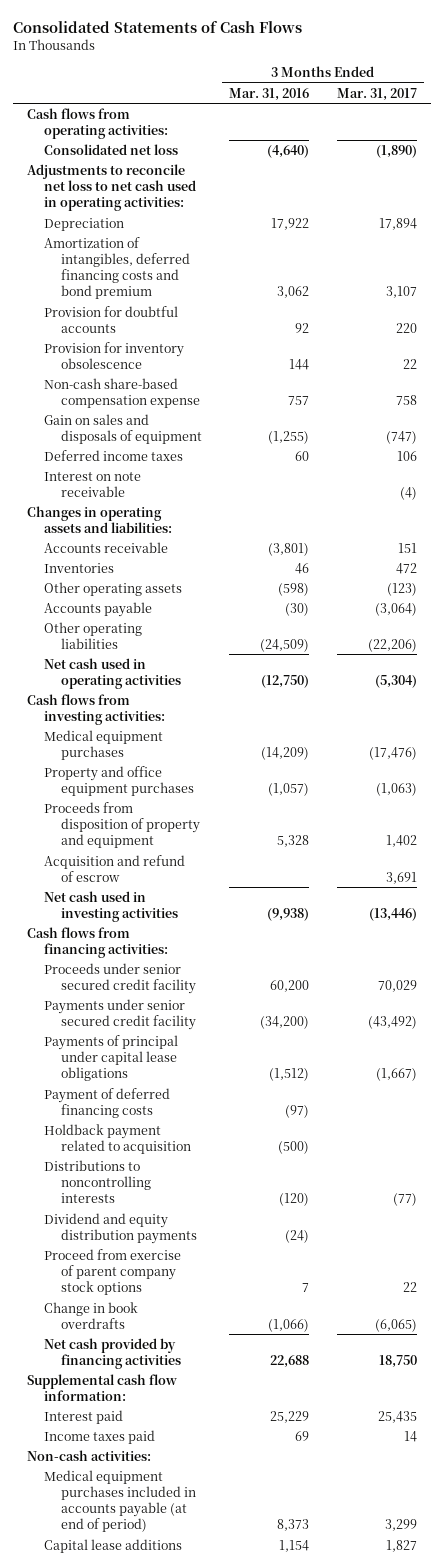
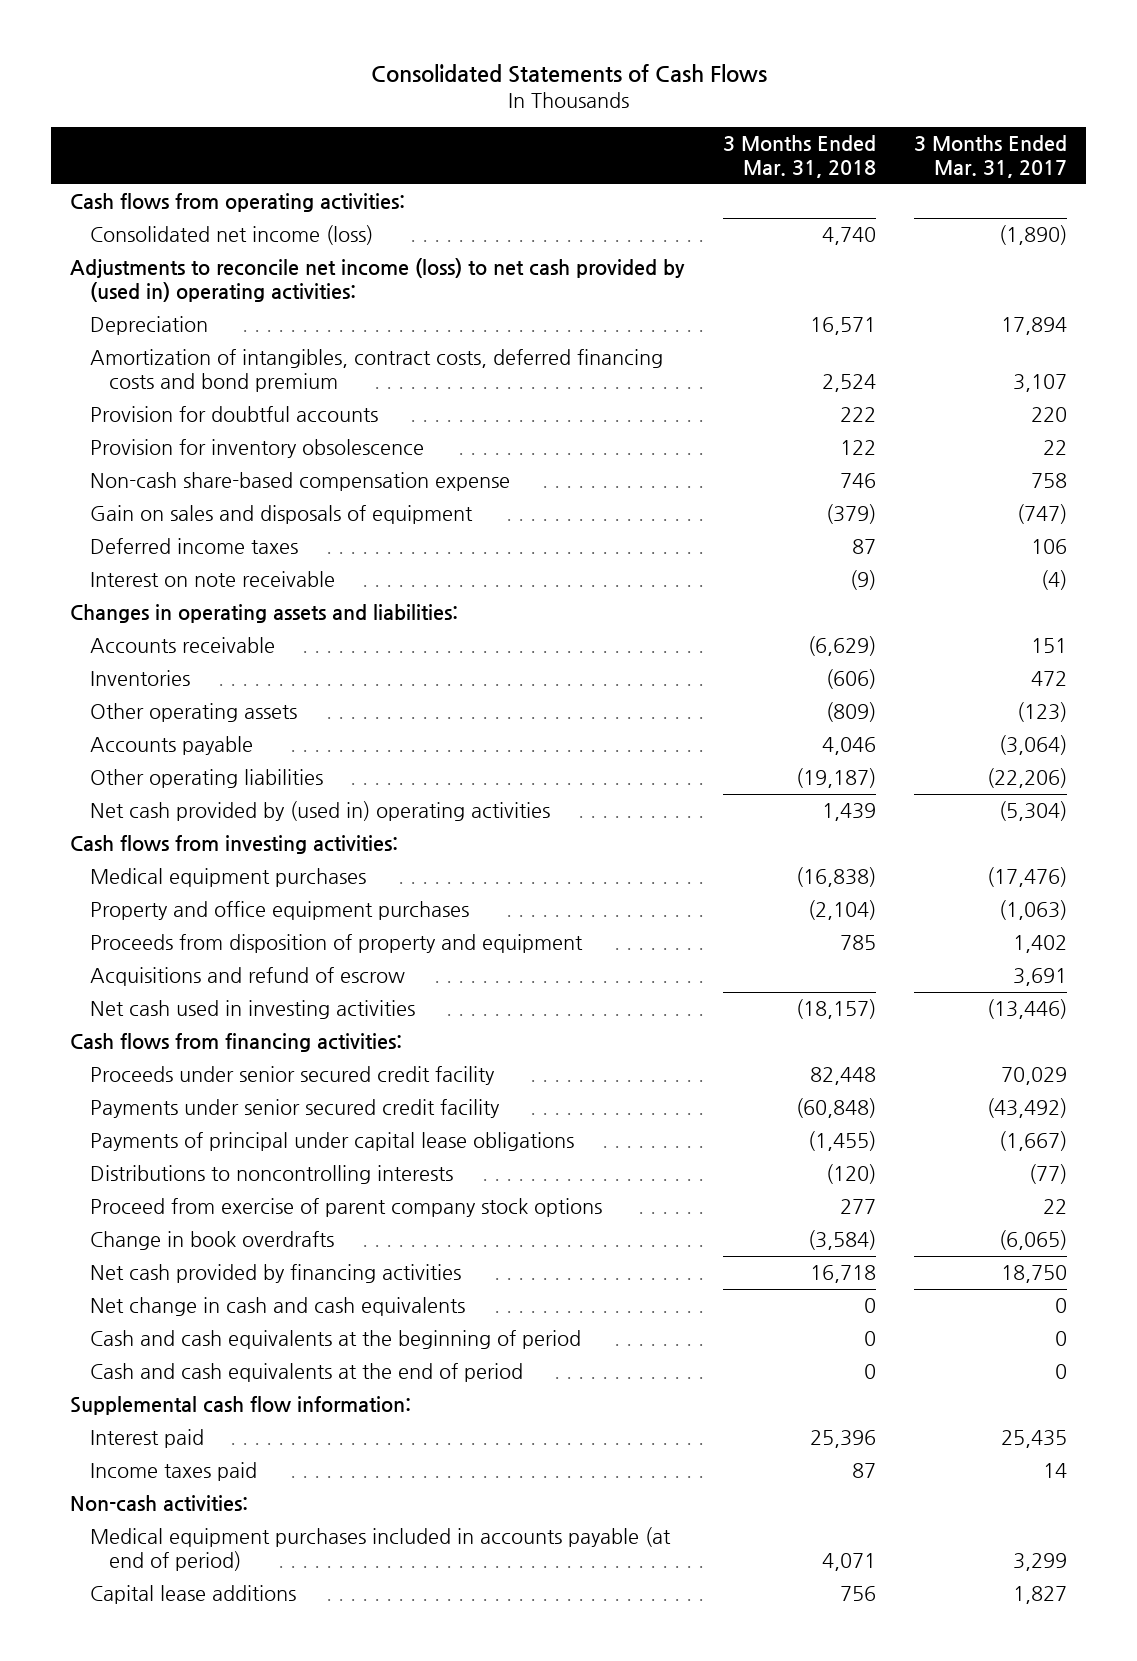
- | 3 Months Ended Mar. 31, 2016 | 3 Months Ended Mar. 31, 2017
+ | 3 Months Ended Mar. 31, 2018 | 3 Months Ended Mar. 31, 2017
- Consolidated net loss | (4,640) | (1,890)
- Adjustments to reconcile net loss to net cash used in operating activities:
+ Consolidated net income (loss) | 4,740 | (1,890)
+ Adjustments to reconcile net income (loss) to net cash provided by (used in) operating activities:
- Amortization of intangibles, deferred financing costs and bond premium | 3,062 | 3,107
+ Amortization of intangibles, contract costs, deferred financing costs and bond premium | 2,524 | 3,107
- Net cash used in operating activities | (12,750) | (5,304)
+ Net cash provided by (used in) operating activities | 1,439 | (5,304)
- Acquisition and refund of escrow | | 3,691
+ Acquisitions and refund of escrow | | 3,691
- Payment of deferred financing costs | (97) |
- Holdback payment related to acquisition | (500) |
- Dividend and equity distribution payments | (24) |
+ Net change in cash and cash equivalents | 0 | 0
+ Cash and cash equivalents at the beginning of period | 0 | 0
+ Cash and cash equivalents at the end of period | 0 | 0

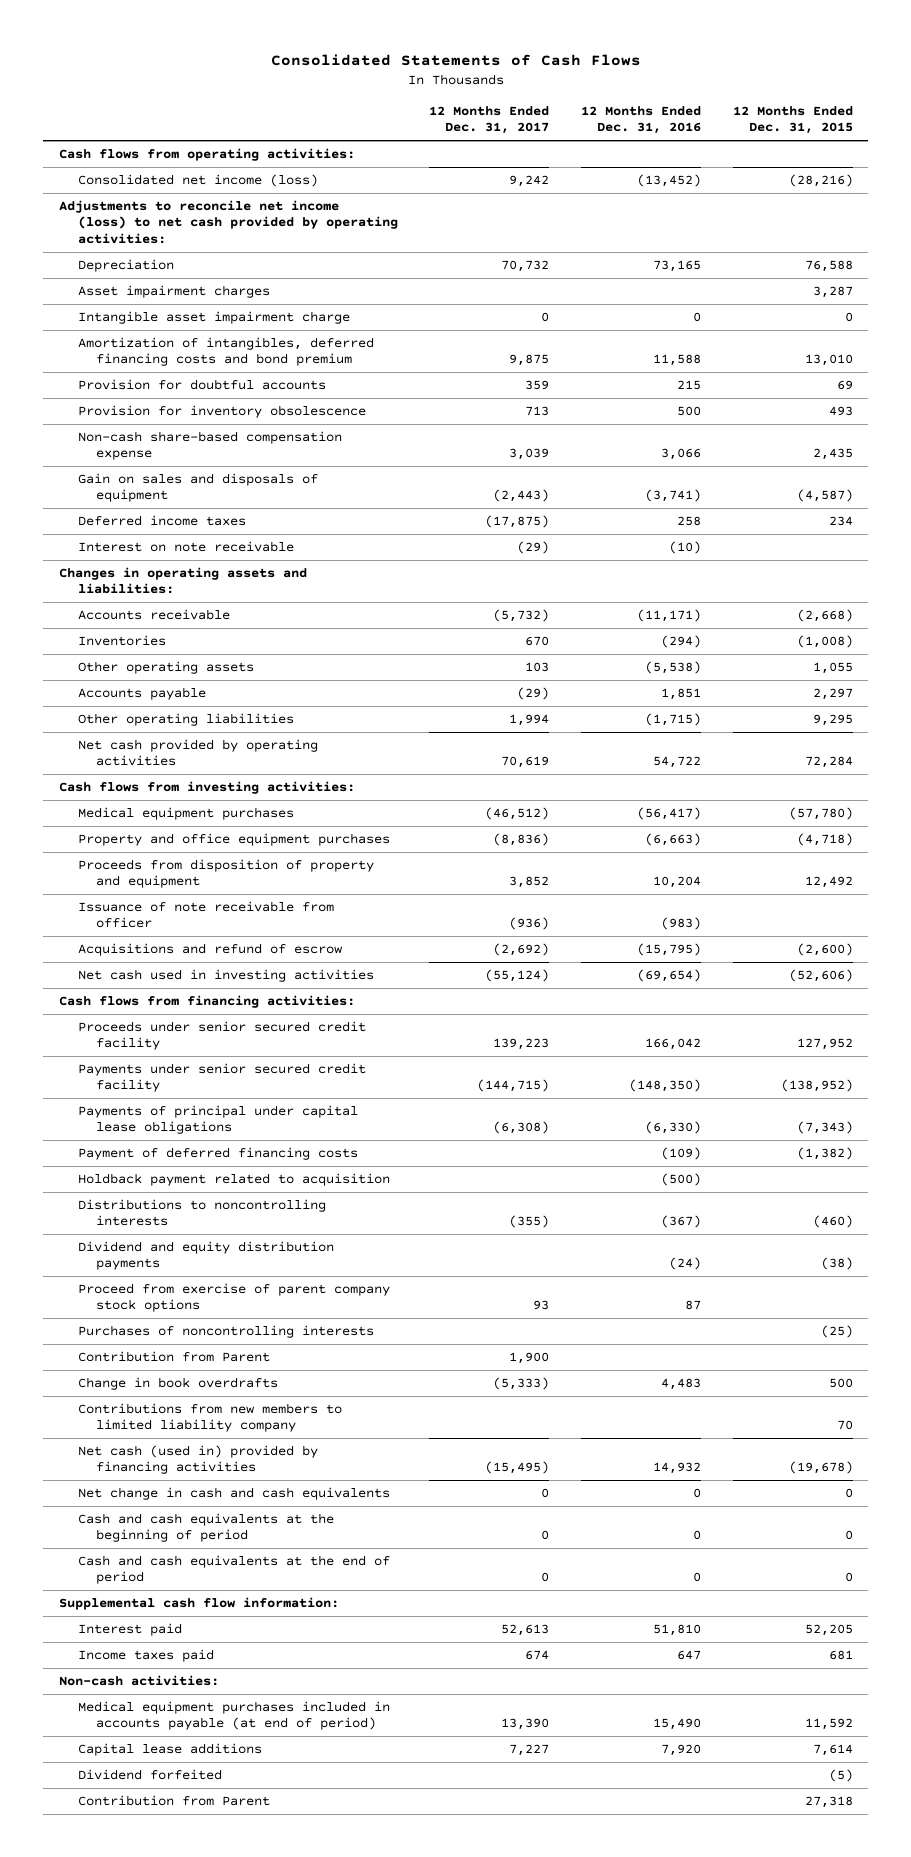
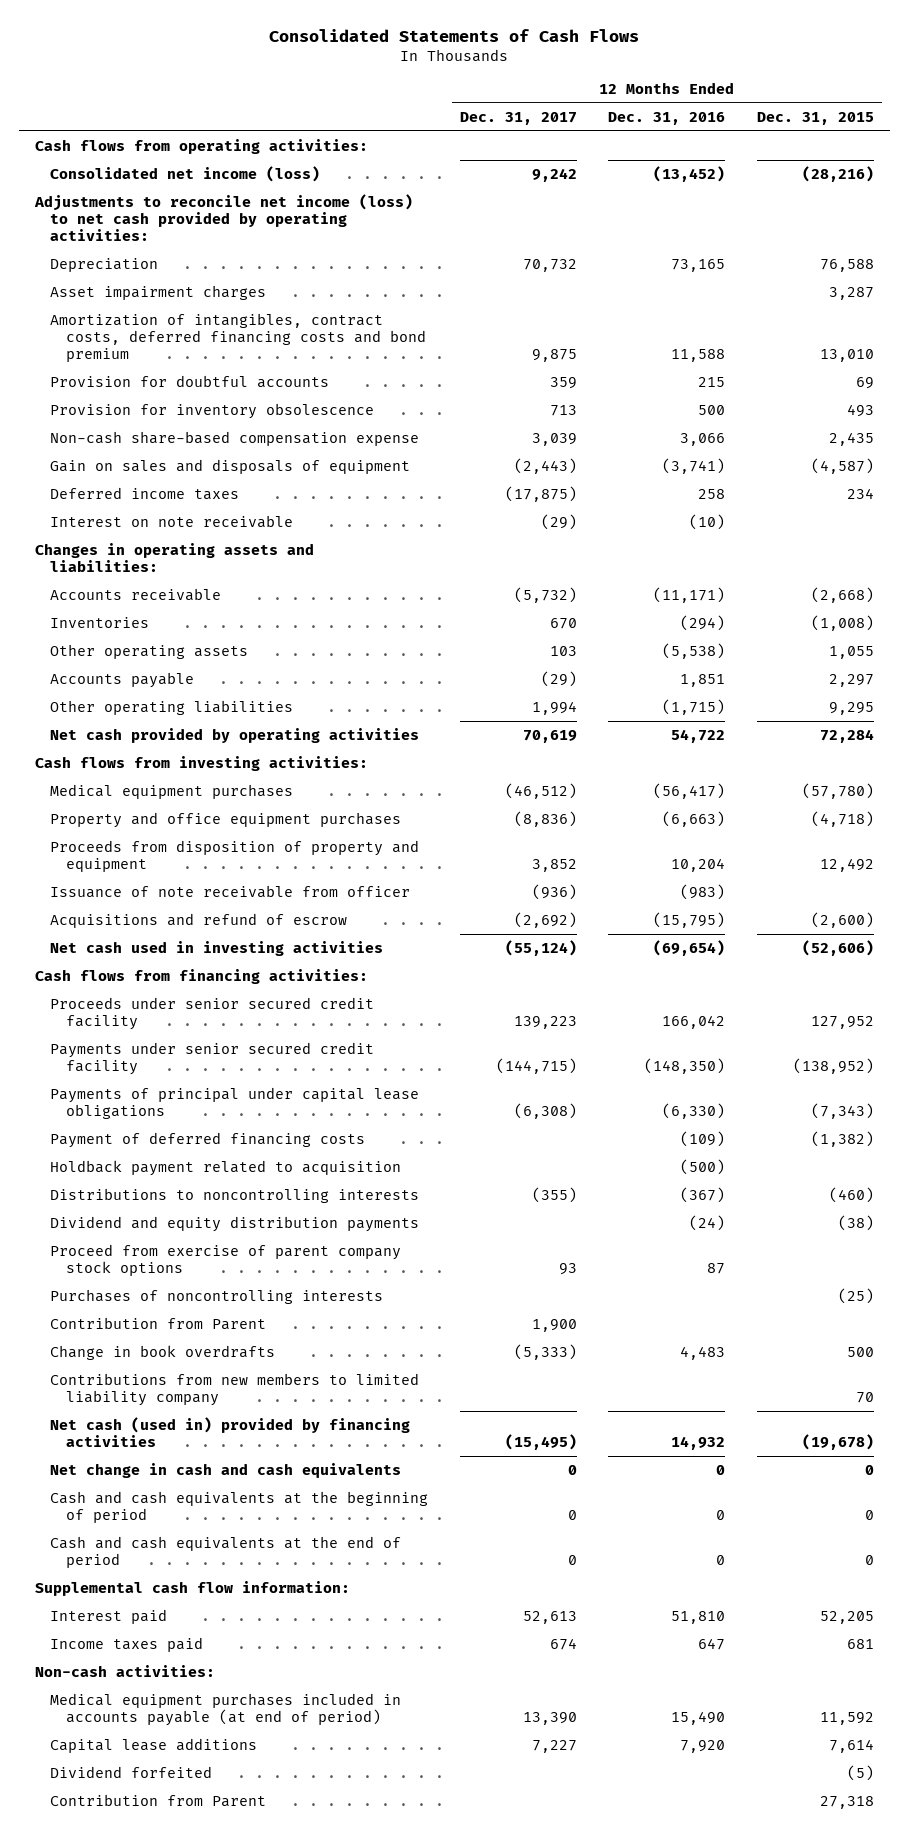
- Intangible asset impairment charge | 0 | 0 | 0
- Amortization of intangibles, deferred financing costs and bond premium | 9,875 | 11,588 | 13,010
+ Amortization of intangibles, contract costs, deferred financing costs and bond premium | 9,875 | 11,588 | 13,010

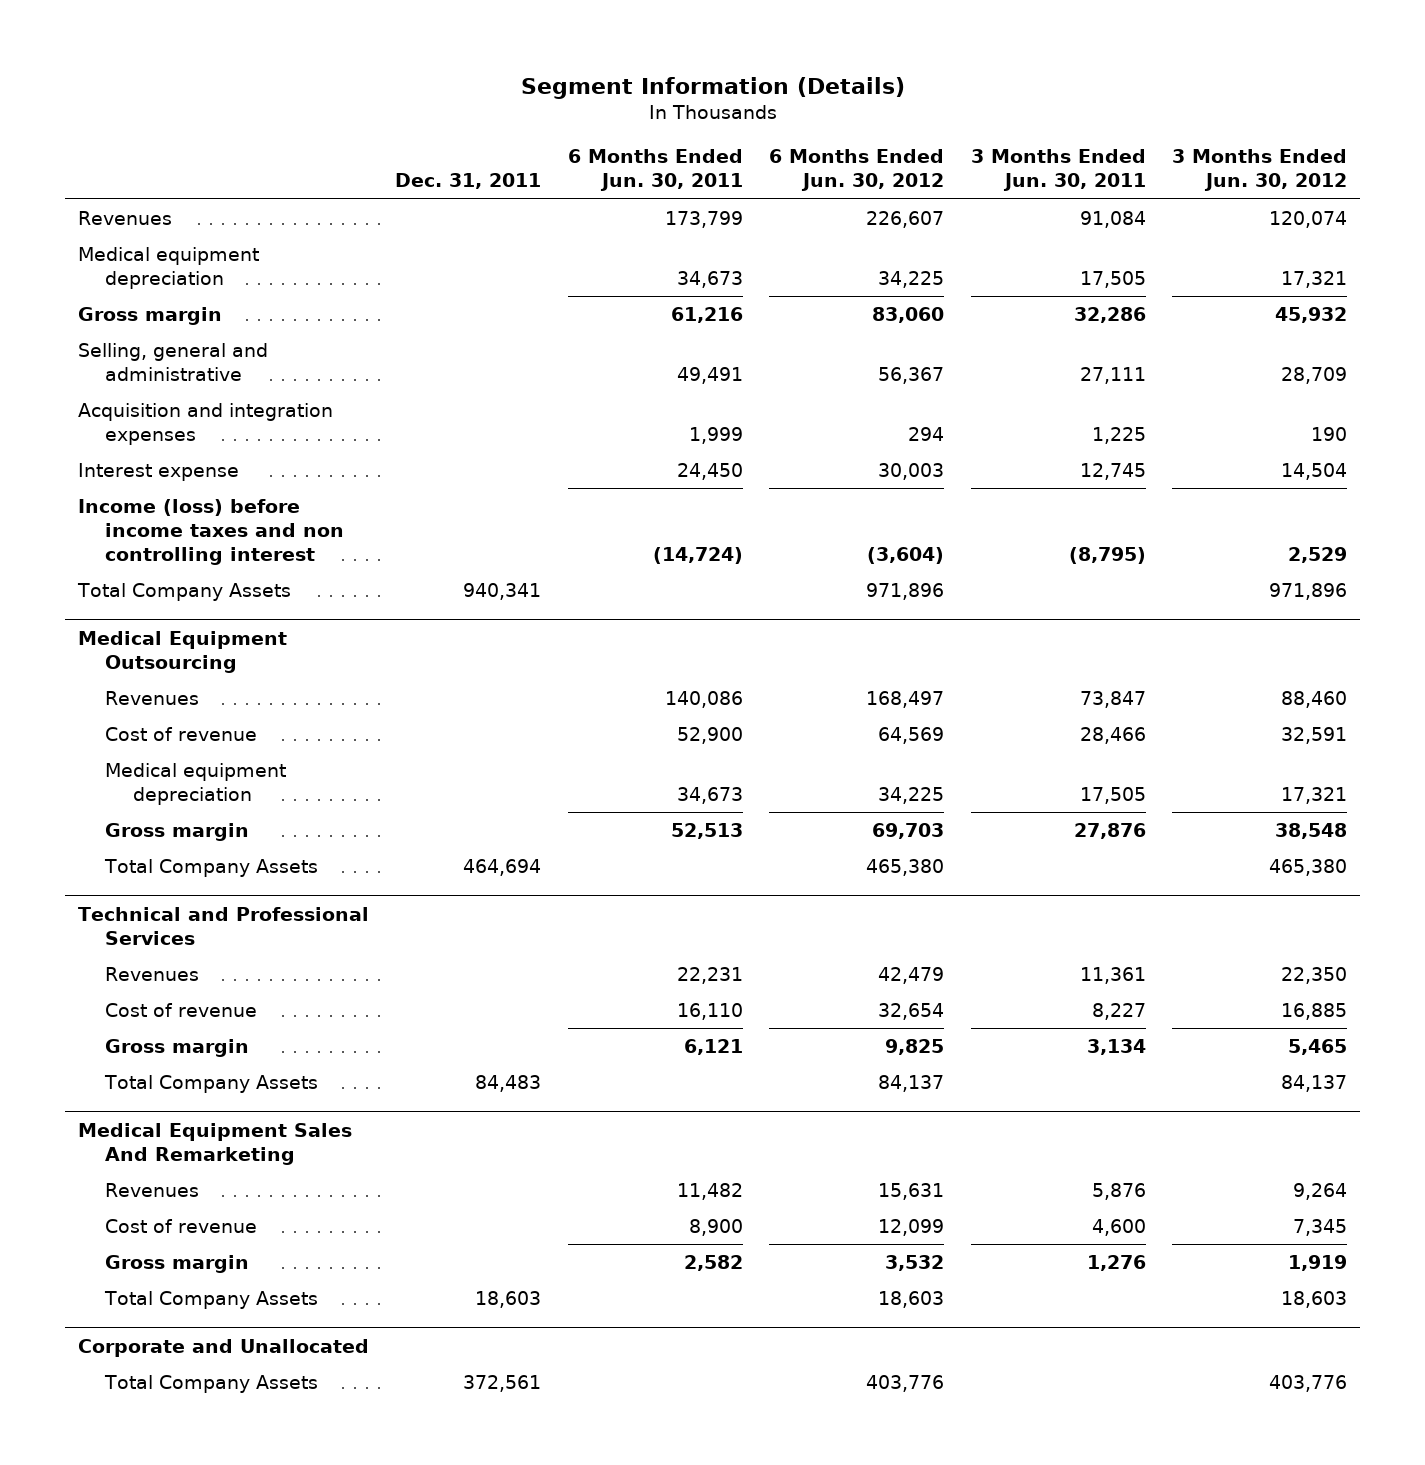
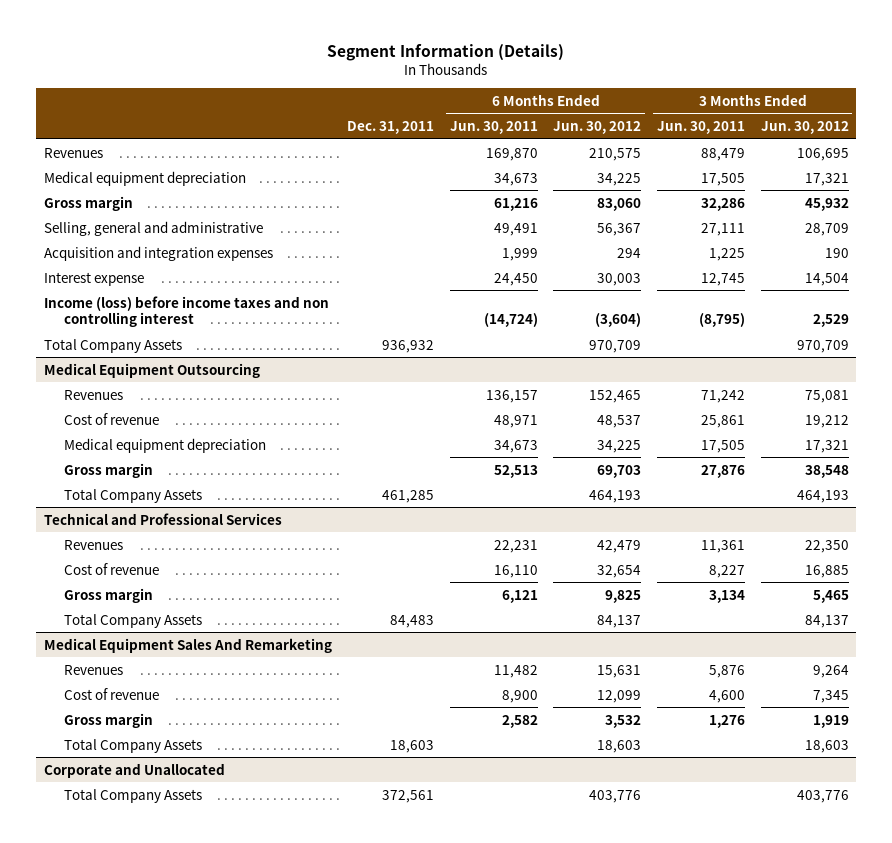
- Revenues | | 173,799 | 226,607 | 91,084 | 120,074
+ Revenues | | 169,870 | 210,575 | 88,479 | 106,695
- Total Company Assets | 940,341 | | 971,896 | | 971,896
+ Total Company Assets | 936,932 | | 970,709 | | 970,709
@ Medical Equipment Outsourcing
- Revenues | | 140,086 | 168,497 | 73,847 | 88,460
- Cost of revenue | | 52,900 | 64,569 | 28,466 | 32,591
+ Revenues | | 136,157 | 152,465 | 71,242 | 75,081
+ Cost of revenue | | 48,971 | 48,537 | 25,861 | 19,212
- Total Company Assets | 464,694 | | 465,380 | | 465,380
+ Total Company Assets | 461,285 | | 464,193 | | 464,193

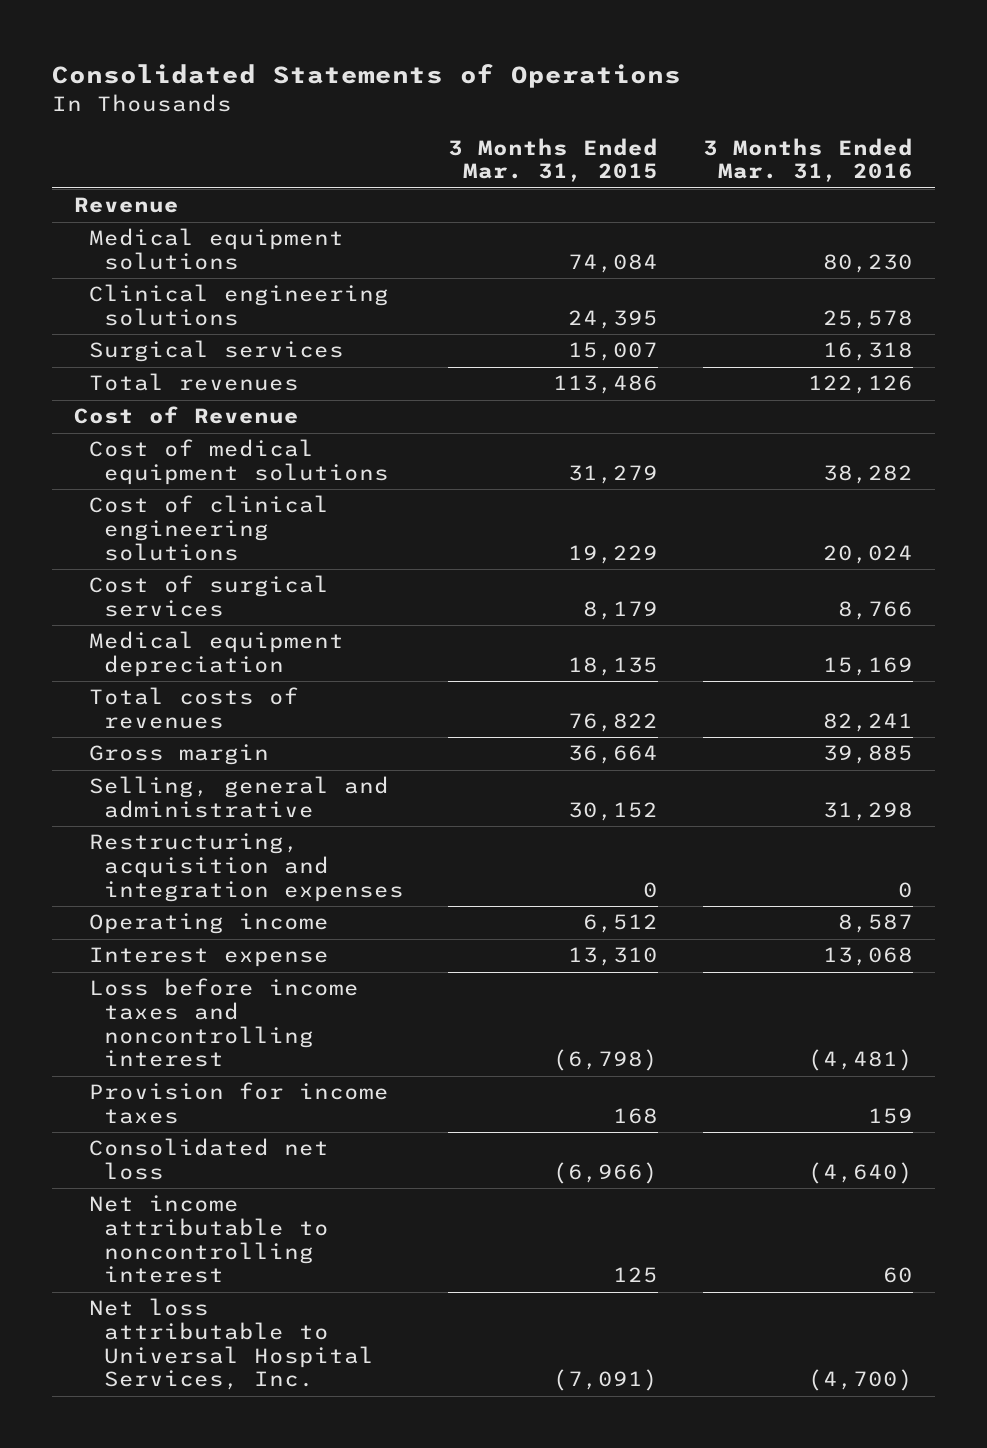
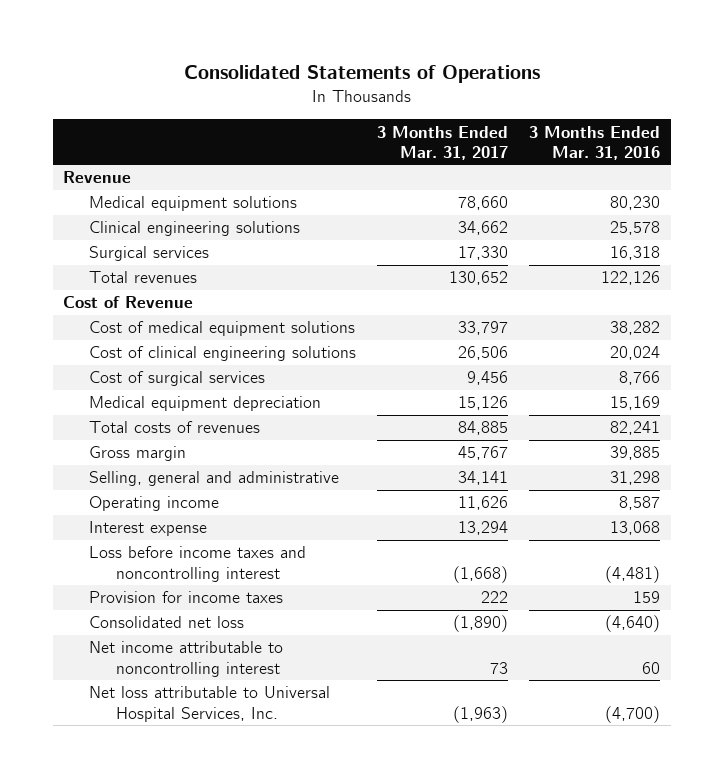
- | 3 Months Ended Mar. 31, 2015 | 3 Months Ended Mar. 31, 2016
+ | 3 Months Ended Mar. 31, 2017 | 3 Months Ended Mar. 31, 2016
- Restructuring, acquisition and integration expenses | 0 | 0

